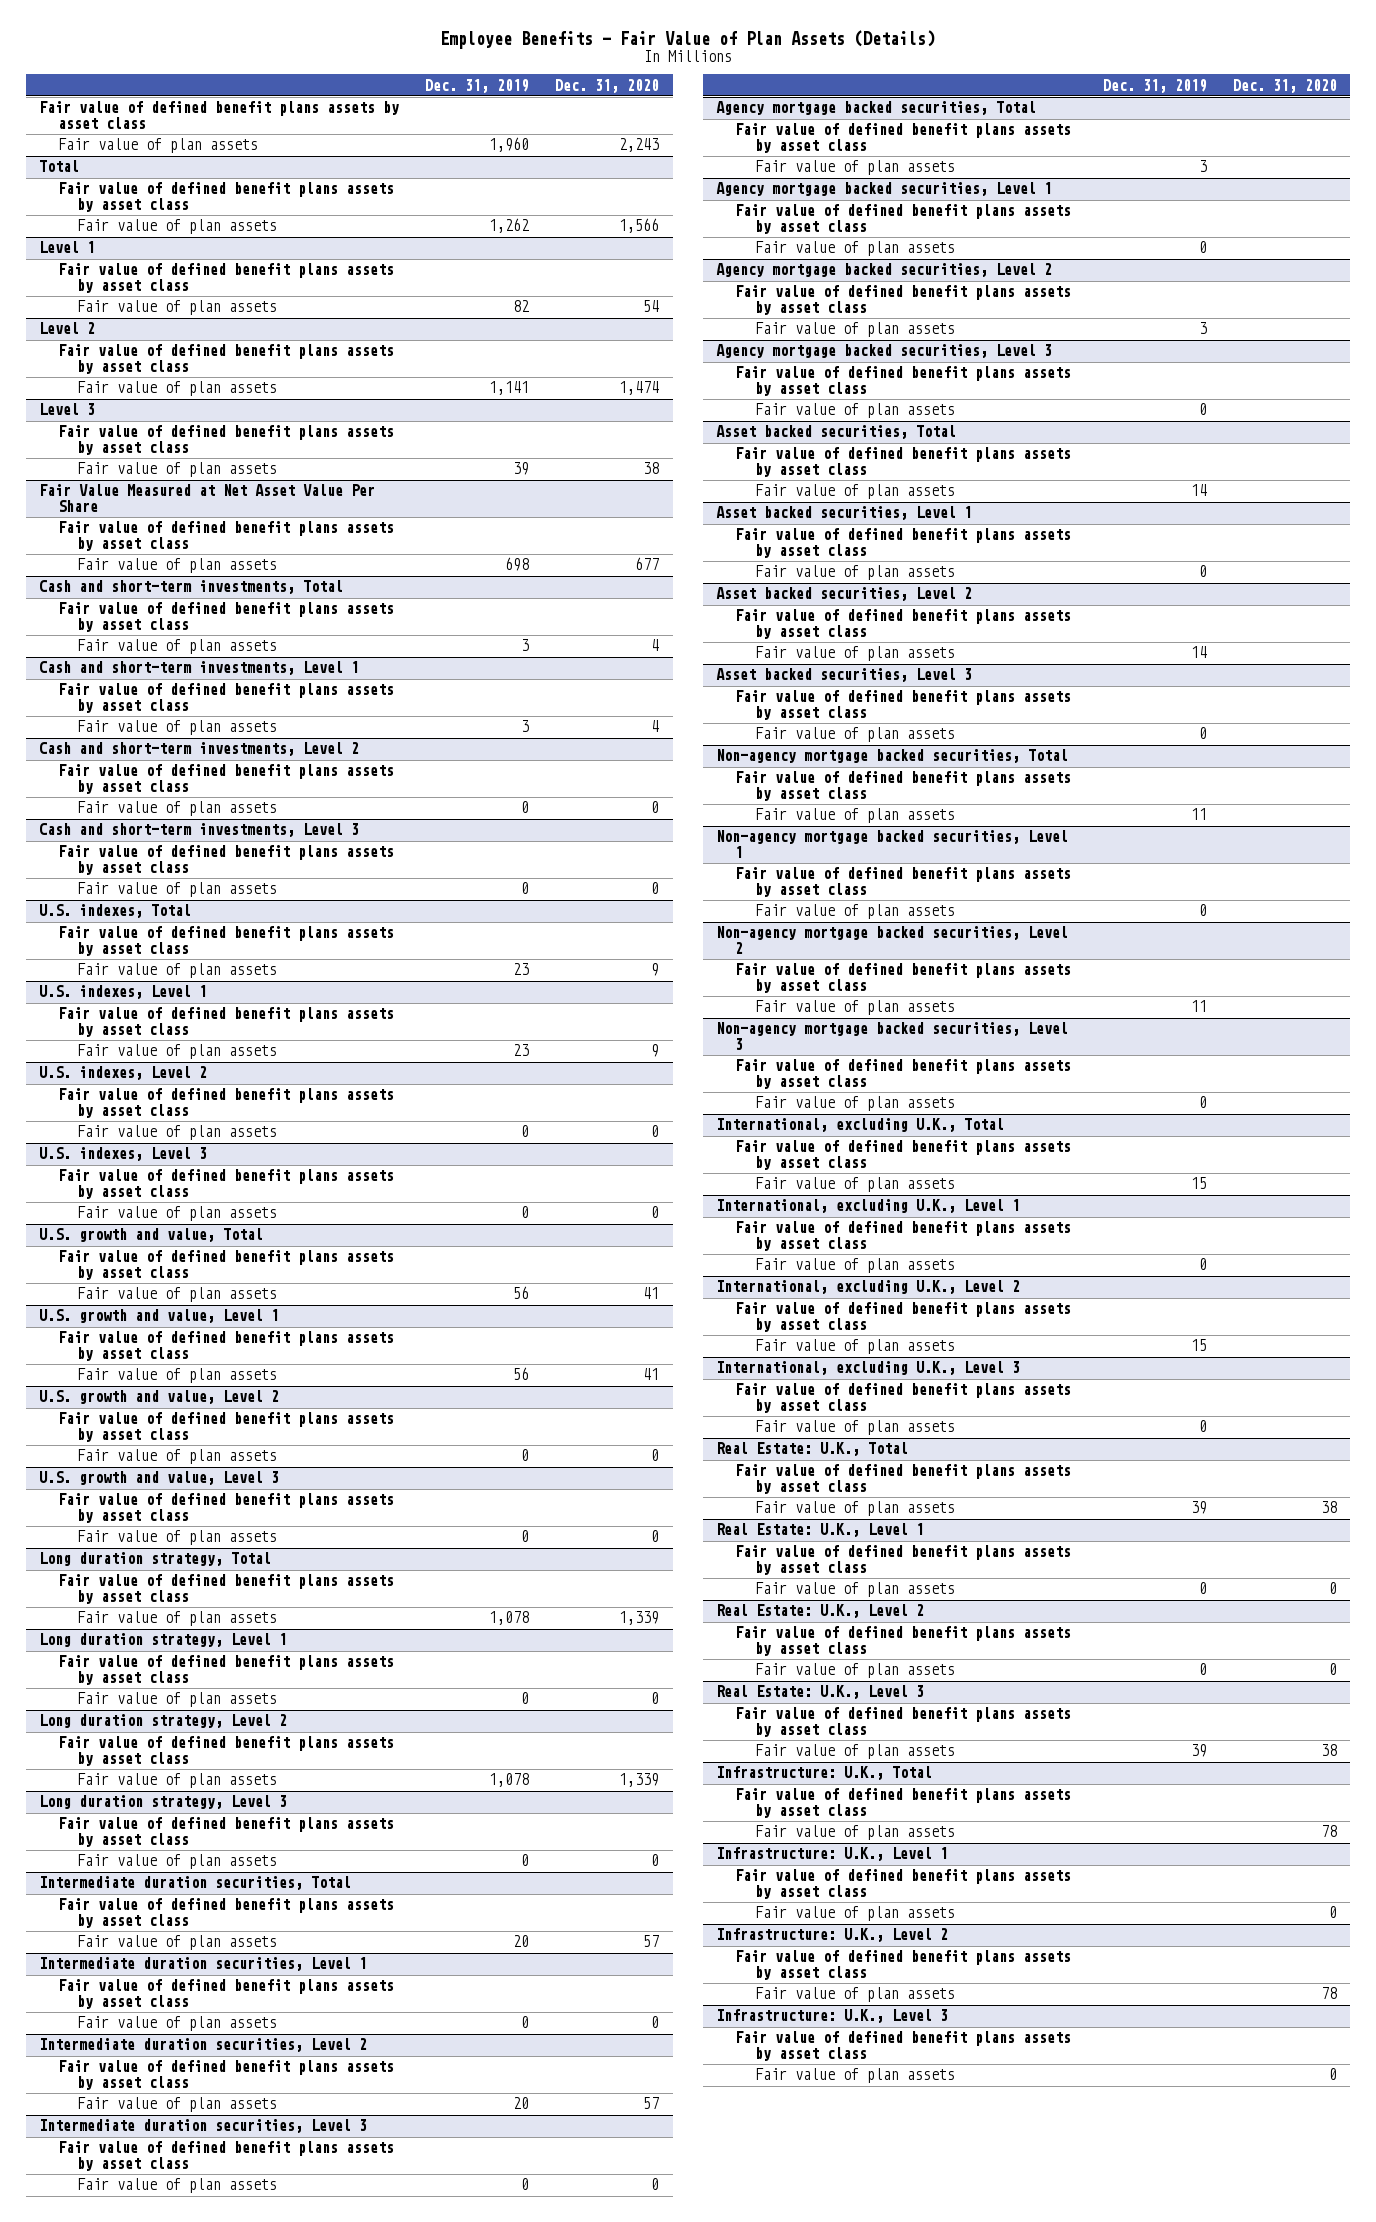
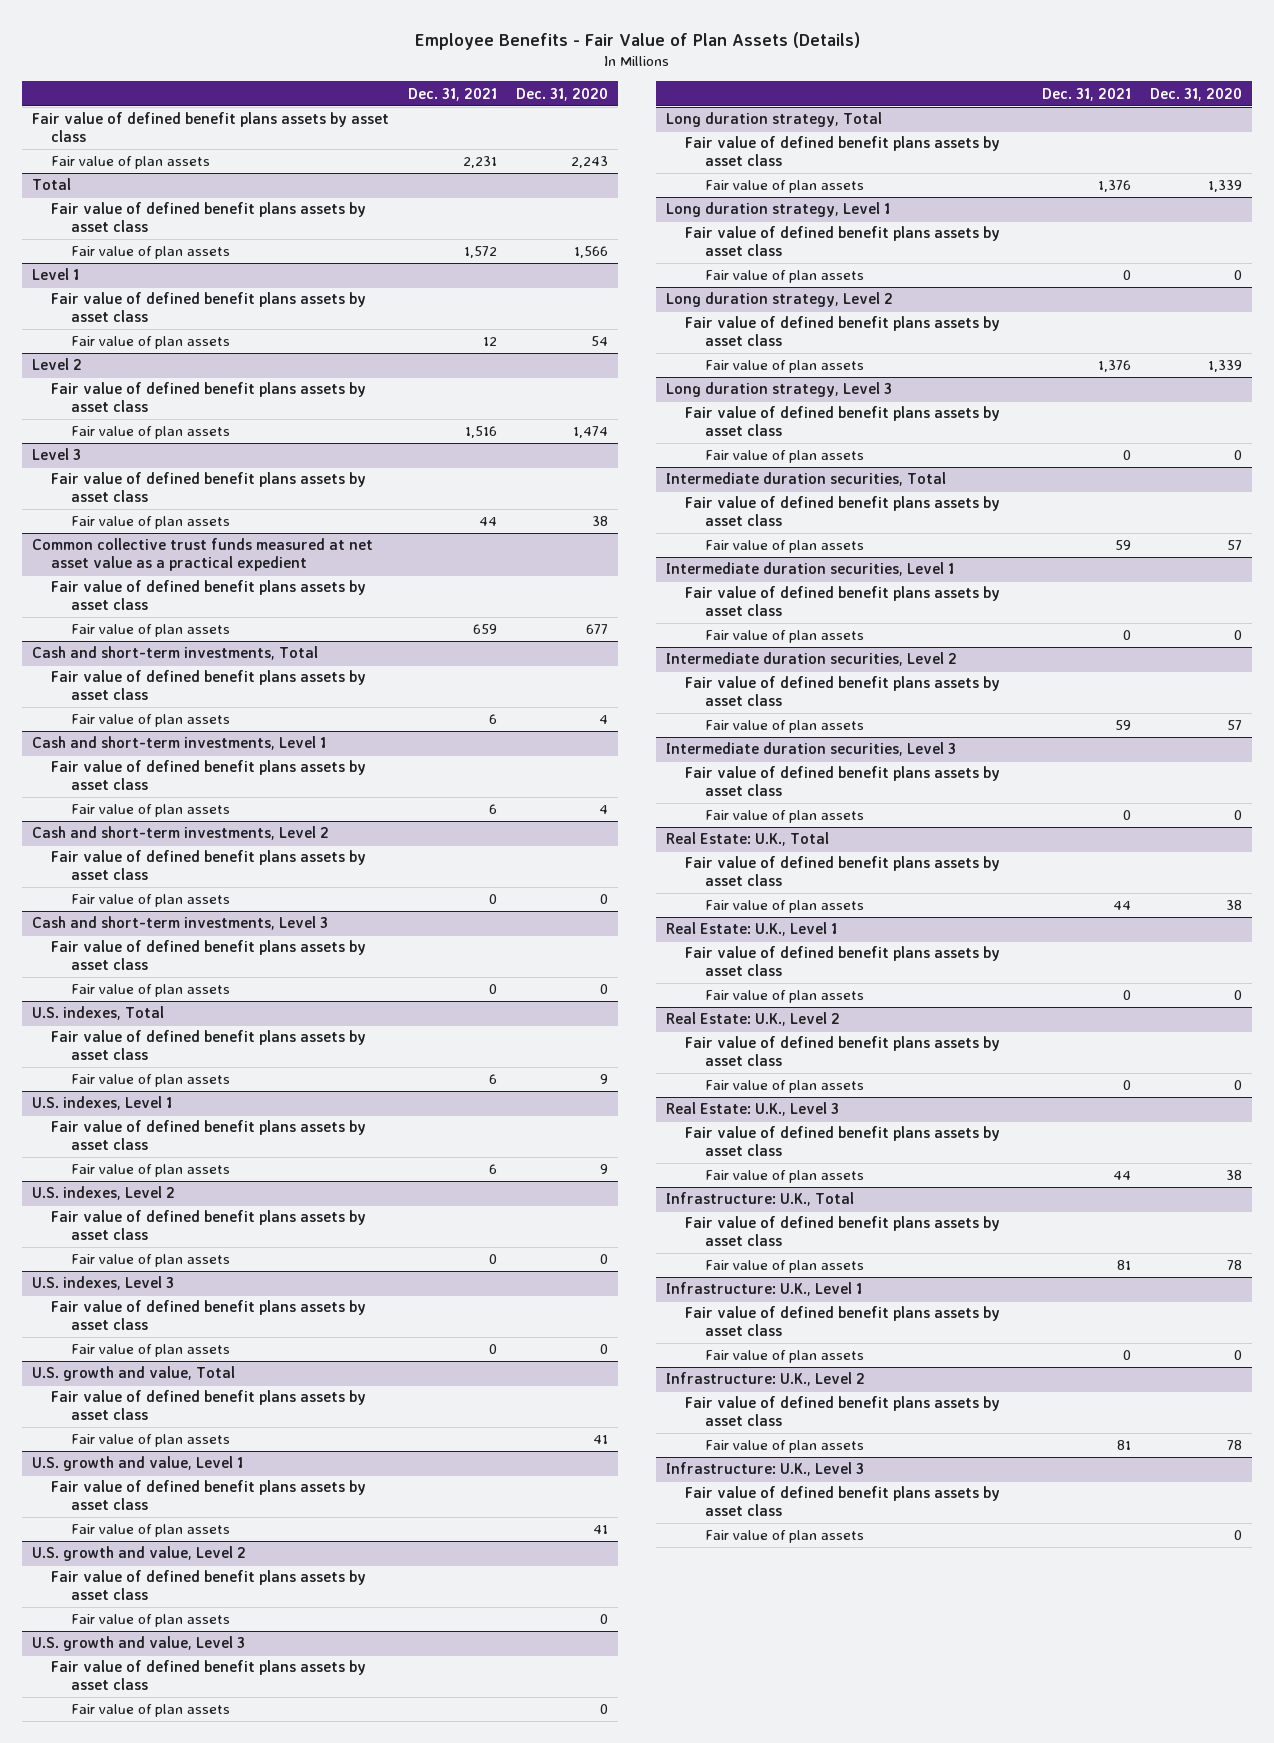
- | Dec. 31, 2019 | Dec. 31, 2020
+ | Dec. 31, 2021 | Dec. 31, 2020
- Fair Value Measured at Net Asset Value Per Share
+ Common collective trust funds measured at net asset value as a practical expedient
- Agency mortgage backed securities, Total
- Fair value of defined benefit plans assets by asset class
- Fair value of plan assets | 3 |
- Agency mortgage backed securities, Level 1
- Fair value of defined benefit plans assets by asset class
- Fair value of plan assets | 0 |
- Agency mortgage backed securities, Level 2
- Fair value of defined benefit plans assets by asset class
- Fair value of plan assets | 3 |
- Agency mortgage backed securities, Level 3
- Fair value of defined benefit plans assets by asset class
- Fair value of plan assets | 0 |
- Asset backed securities, Total
- Fair value of defined benefit plans assets by asset class
- Fair value of plan assets | 14 |
- Asset backed securities, Level 1
- Fair value of defined benefit plans assets by asset class
- Fair value of plan assets | 0 |
- Asset backed securities, Level 2
- Fair value of defined benefit plans assets by asset class
- Fair value of plan assets | 14 |
- Asset backed securities, Level 3
- Fair value of defined benefit plans assets by asset class
- Fair value of plan assets | 0 |
- Non-agency mortgage backed securities, Total
- Fair value of defined benefit plans assets by asset class
- Fair value of plan assets | 11 |
- Non-agency mortgage backed securities, Level 1
- Fair value of defined benefit plans assets by asset class
- Fair value of plan assets | 0 |
- Non-agency mortgage backed securities, Level 2
- Fair value of defined benefit plans assets by asset class
- Fair value of plan assets | 11 |
- Non-agency mortgage backed securities, Level 3
- Fair value of defined benefit plans assets by asset class
- Fair value of plan assets | 0 |
- International, excluding U.K., Total
- Fair value of defined benefit plans assets by asset class
- Fair value of plan assets | 15 |
- International, excluding U.K., Level 1
- Fair value of defined benefit plans assets by asset class
- Fair value of plan assets | 0 |
- International, excluding U.K., Level 2
- Fair value of defined benefit plans assets by asset class
- Fair value of plan assets | 15 |
- International, excluding U.K., Level 3
- Fair value of defined benefit plans assets by asset class
- Fair value of plan assets | 0 |

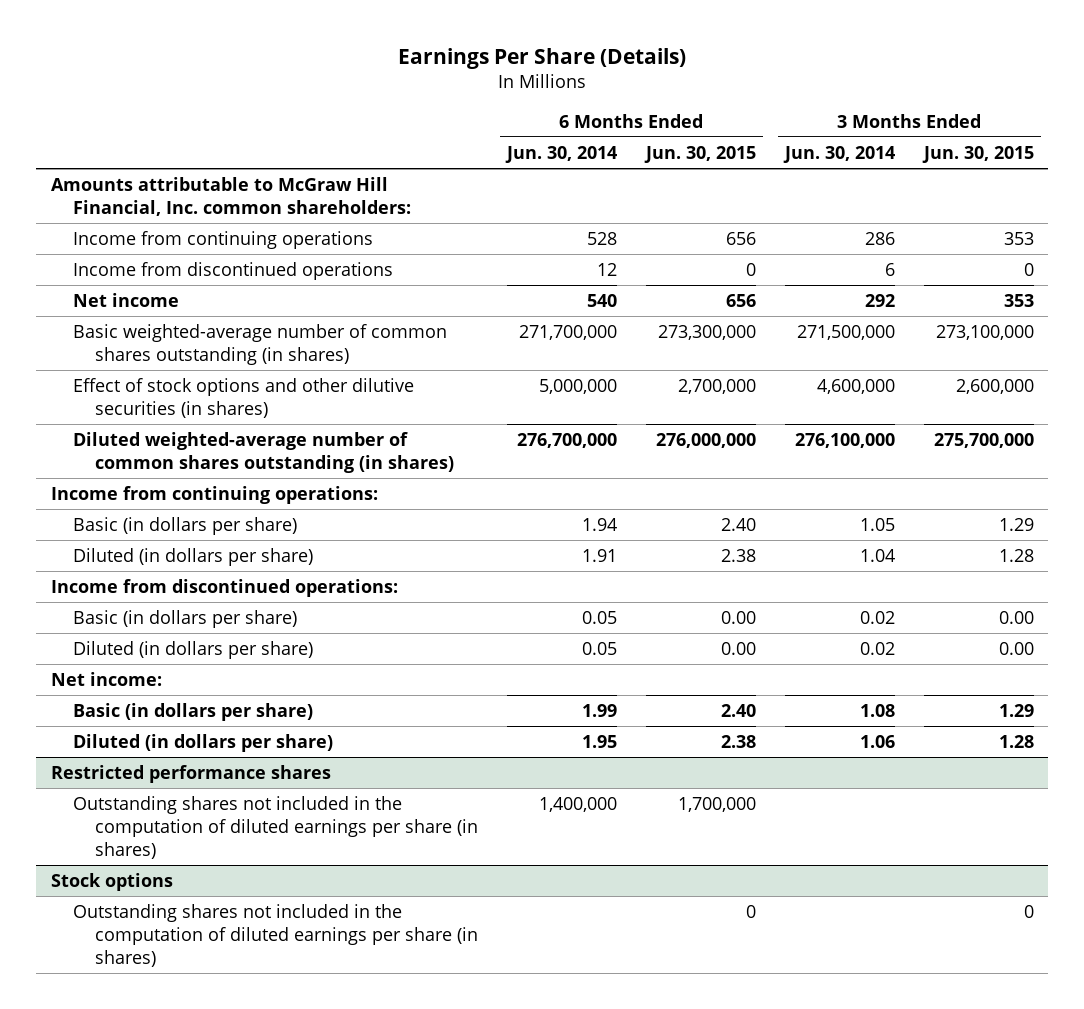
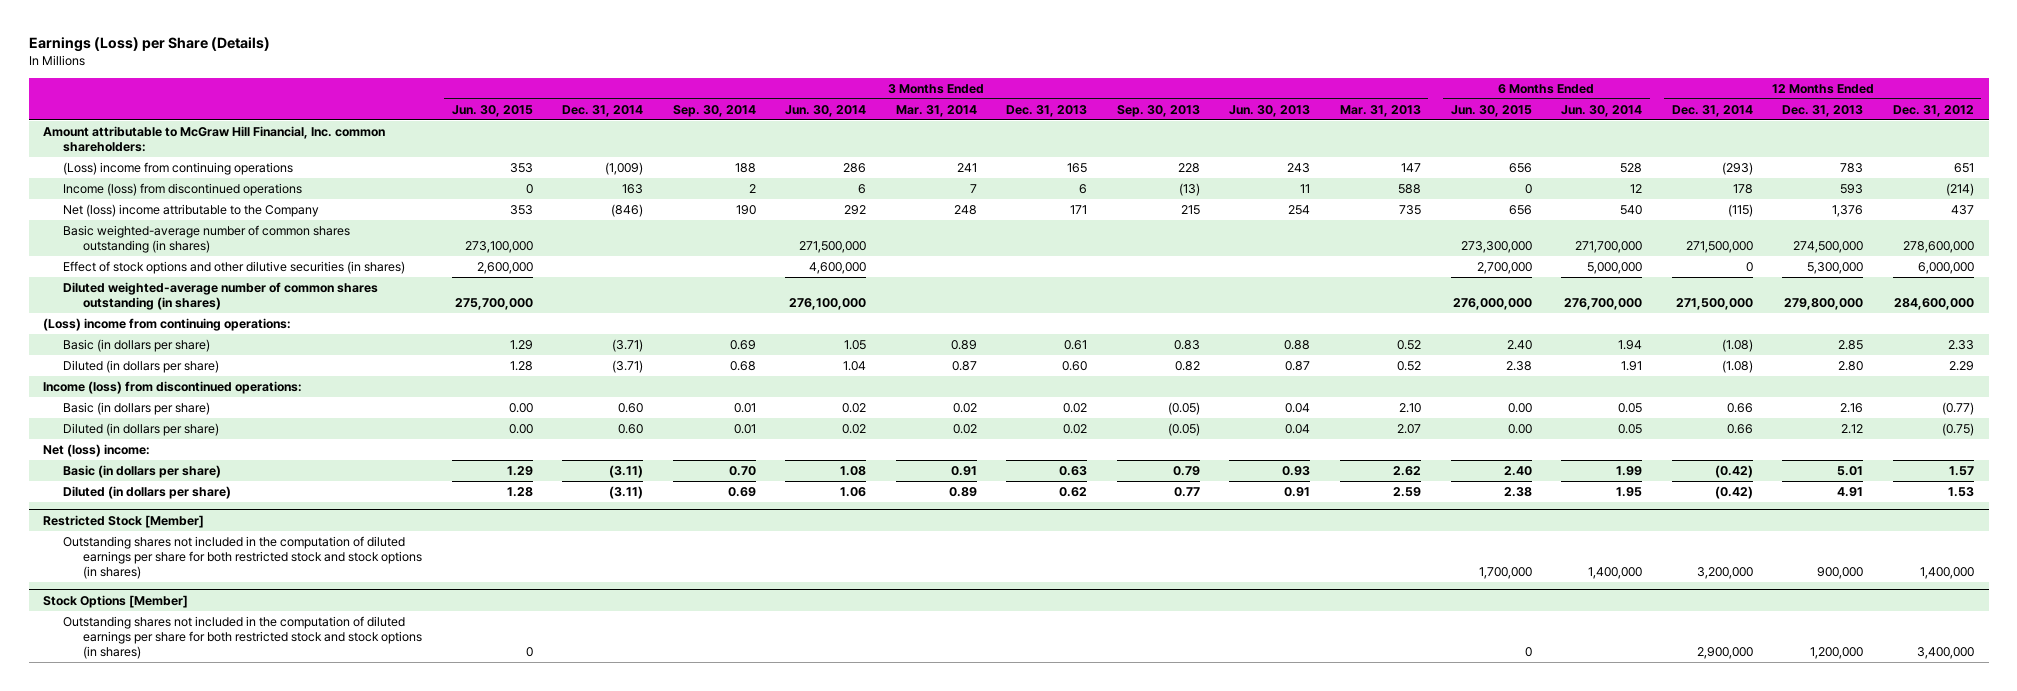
- Earnings Per Share (Details)
+ Earnings (Loss) per Share (Details)
- | 6 Months Ended Jun. 30, 2014 | 6 Months Ended Jun. 30, 2015 | 3 Months Ended Jun. 30, 2014 | 3 Months Ended Jun. 30, 2015
+ | 3 Months Ended Jun. 30, 2015 | 3 Months Ended Dec. 31, 2014 | 3 Months Ended Sep. 30, 2014 | 3 Months Ended Jun. 30, 2014 | 3 Months Ended Mar. 31, 2014 | 3 Months Ended Dec. 31, 2013 | 3 Months Ended Sep. 30, 2013 | 3 Months Ended Jun. 30, 2013 | 3 Months Ended Mar. 31, 2013 | 6 Months Ended Jun. 30, 2015 | 6 Months Ended Jun. 30, 2014 | 12 Months Ended Dec. 31, 2014 | 12 Months Ended Dec. 31, 2013 | 12 Months Ended Dec. 31, 2012
- Amounts attributable to McGraw Hill Financial, Inc. common shareholders:
- Income from continuing operations | 528 | 656 | 286 | 353
- Income from discontinued operations | 12 | 0 | 6 | 0
- Net income | 540 | 656 | 292 | 353
+ Amount attributable to McGraw Hill Financial, Inc. common shareholders:
+ (Loss) income from continuing operations | 353 | (1,009) | 188 | 286 | 241 | 165 | 228 | 243 | 147 | 656 | 528 | (293) | 783 | 651
+ Income (loss) from discontinued operations | 0 | 163 | 2 | 6 | 7 | 6 | (13) | 11 | 588 | 0 | 12 | 178 | 593 | (214)
+ Net (loss) income attributable to the Company | 353 | (846) | 190 | 292 | 248 | 171 | 215 | 254 | 735 | 656 | 540 | (115) | 1,376 | 437
- Income from continuing operations:
+ (Loss) income from continuing operations:
- Income from discontinued operations:
+ Income (loss) from discontinued operations:
- Net income:
+ Net (loss) income:
- Restricted performance shares
- Outstanding shares not included in the computation of diluted earnings per share (in shares) | 1,400,000 | 1,700,000 | |
- Stock options
- Outstanding shares not included in the computation of diluted earnings per share (in shares) | | 0 | | 0
+ Restricted Stock [Member]
+ Outstanding shares not included in the computation of diluted earnings per share for both restricted stock and stock options (in shares) | | | | | | | | | | 1,700,000 | 1,400,000 | 3,200,000 | 900,000 | 1,400,000
+ Stock Options [Member]
+ Outstanding shares not included in the computation of diluted earnings per share for both restricted stock and stock options (in shares) | 0 | | | | | | | | | 0 | | 2,900,000 | 1,200,000 | 3,400,000

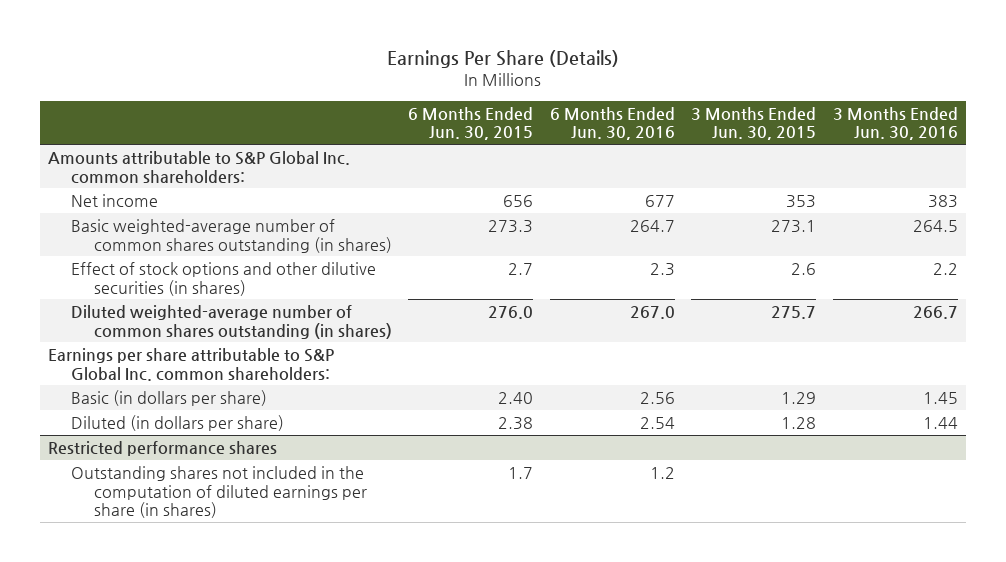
- Earnings (Loss) per Share (Details)
+ Earnings Per Share (Details)
- | 3 Months Ended Jun. 30, 2015 | 3 Months Ended Dec. 31, 2014 | 3 Months Ended Sep. 30, 2014 | 3 Months Ended Jun. 30, 2014 | 3 Months Ended Mar. 31, 2014 | 3 Months Ended Dec. 31, 2013 | 3 Months Ended Sep. 30, 2013 | 3 Months Ended Jun. 30, 2013 | 3 Months Ended Mar. 31, 2013 | 6 Months Ended Jun. 30, 2015 | 6 Months Ended Jun. 30, 2014 | 12 Months Ended Dec. 31, 2014 | 12 Months Ended Dec. 31, 2013 | 12 Months Ended Dec. 31, 2012
+ | 6 Months Ended Jun. 30, 2015 | 6 Months Ended Jun. 30, 2016 | 3 Months Ended Jun. 30, 2015 | 3 Months Ended Jun. 30, 2016
- Amount attributable to McGraw Hill Financial, Inc. common shareholders:
- (Loss) income from continuing operations | 353 | (1,009) | 188 | 286 | 241 | 165 | 228 | 243 | 147 | 656 | 528 | (293) | 783 | 651
- Income (loss) from discontinued operations | 0 | 163 | 2 | 6 | 7 | 6 | (13) | 11 | 588 | 0 | 12 | 178 | 593 | (214)
- Net (loss) income attributable to the Company | 353 | (846) | 190 | 292 | 248 | 171 | 215 | 254 | 735 | 656 | 540 | (115) | 1,376 | 437
- Basic weighted-average number of common shares outstanding (in shares) | 273,100,000 | | | 271,500,000 | | | | | | 273,300,000 | 271,700,000 | 271,500,000 | 274,500,000 | 278,600,000
- Effect of stock options and other dilutive securities (in shares) | 2,600,000 | | | 4,600,000 | | | | | | 2,700,000 | 5,000,000 | 0 | 5,300,000 | 6,000,000
- Diluted weighted-average number of common shares outstanding (in shares) | 275,700,000 | | | 276,100,000 | | | | | | 276,000,000 | 276,700,000 | 271,500,000 | 279,800,000 | 284,600,000
- (Loss) income from continuing operations:
- Basic (in dollars per share) | 1.29 | (3.71) | 0.69 | 1.05 | 0.89 | 0.61 | 0.83 | 0.88 | 0.52 | 2.40 | 1.94 | (1.08) | 2.85 | 2.33
- Diluted (in dollars per share) | 1.28 | (3.71) | 0.68 | 1.04 | 0.87 | 0.60 | 0.82 | 0.87 | 0.52 | 2.38 | 1.91 | (1.08) | 2.80 | 2.29
- Income (loss) from discontinued operations:
- Basic (in dollars per share) | 0.00 | 0.60 | 0.01 | 0.02 | 0.02 | 0.02 | (0.05) | 0.04 | 2.10 | 0.00 | 0.05 | 0.66 | 2.16 | (0.77)
- Diluted (in dollars per share) | 0.00 | 0.60 | 0.01 | 0.02 | 0.02 | 0.02 | (0.05) | 0.04 | 2.07 | 0.00 | 0.05 | 0.66 | 2.12 | (0.75)
- Net (loss) income:
+ Amounts attributable to S&P Global Inc. common shareholders:
+ Net income | 656 | 677 | 353 | 383
+ Basic weighted-average number of common shares outstanding (in shares) | 273.3 | 264.7 | 273.1 | 264.5
+ Effect of stock options and other dilutive securities (in shares) | 2.7 | 2.3 | 2.6 | 2.2
+ Diluted weighted-average number of common shares outstanding (in shares) | 276.0 | 267.0 | 275.7 | 266.7
+ Earnings per share attributable to S&P Global Inc. common shareholders:
- Restricted Stock [Member]
- Outstanding shares not included in the computation of diluted earnings per share for both restricted stock and stock options (in shares) | | | | | | | | | | 1,700,000 | 1,400,000 | 3,200,000 | 900,000 | 1,400,000
- Stock Options [Member]
- Outstanding shares not included in the computation of diluted earnings per share for both restricted stock and stock options (in shares) | 0 | | | | | | | | | 0 | | 2,900,000 | 1,200,000 | 3,400,000
+ Restricted performance shares
+ Outstanding shares not included in the computation of diluted earnings per share (in shares) | 1.7 | 1.2 | |

